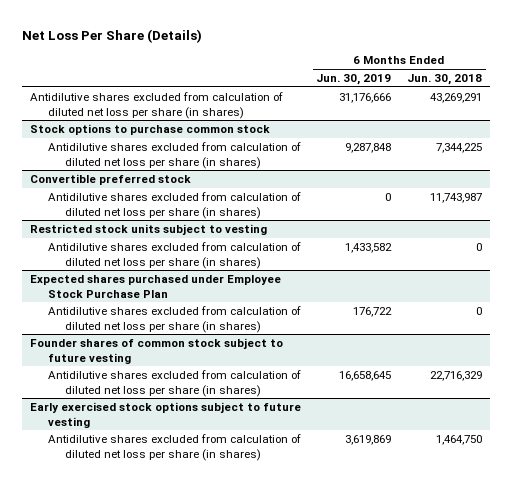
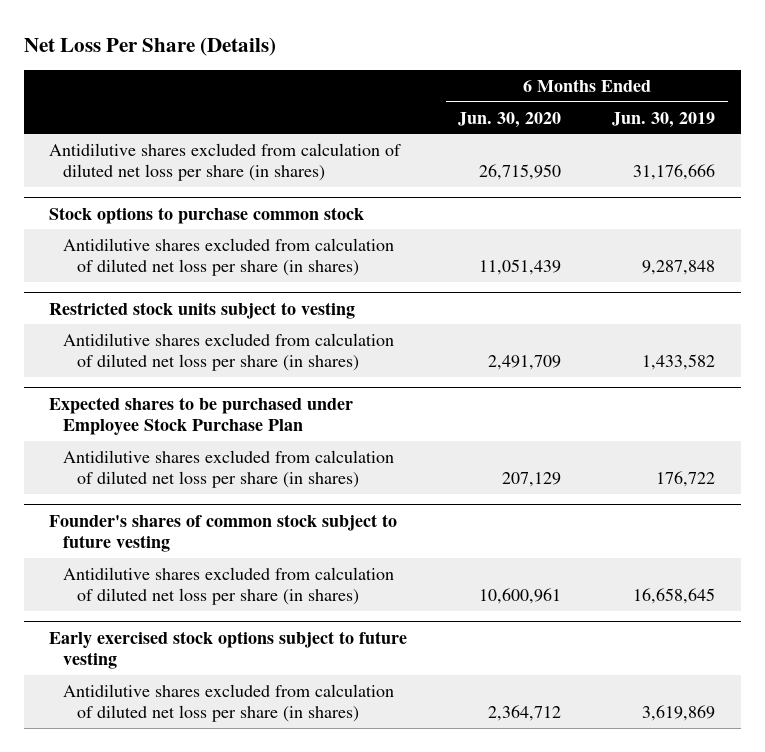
- | 6 Months Ended Jun. 30, 2019 | 6 Months Ended Jun. 30, 2018
+ | 6 Months Ended Jun. 30, 2020 | 6 Months Ended Jun. 30, 2019
- Convertible preferred stock
- Antidilutive shares excluded from calculation of diluted net loss per share (in shares) | 0 | 11,743,987
- Expected shares purchased under Employee Stock Purchase Plan
+ Expected shares to be purchased under Employee Stock Purchase Plan
- Founder shares of common stock subject to future vesting
+ Founder's shares of common stock subject to future vesting

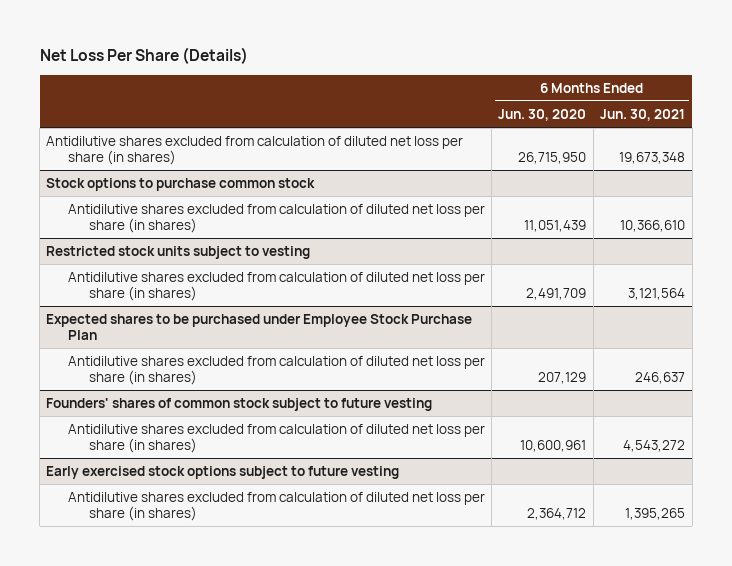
- | 6 Months Ended Jun. 30, 2020 | 6 Months Ended Jun. 30, 2019
+ | 6 Months Ended Jun. 30, 2020 | 6 Months Ended Jun. 30, 2021
- Founder's shares of common stock subject to future vesting
+ Founders' shares of common stock subject to future vesting

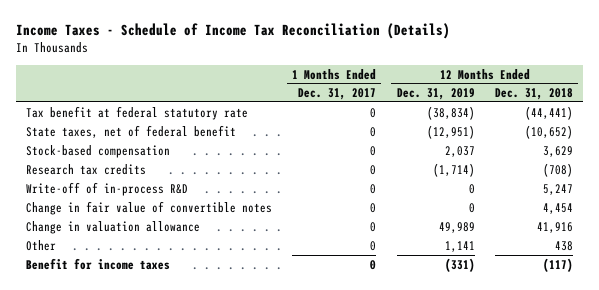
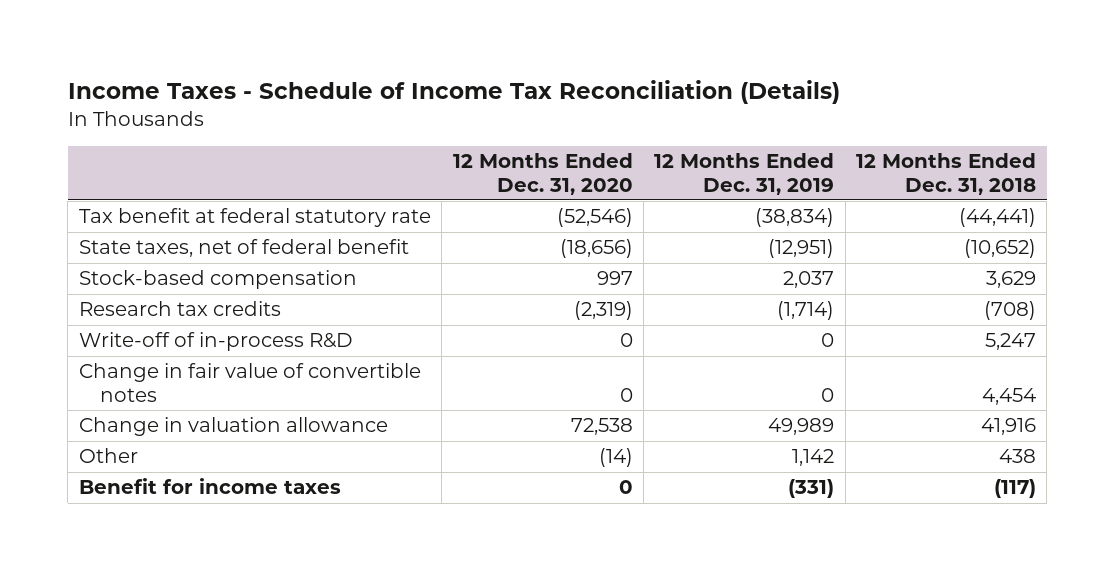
- | 1 Months Ended Dec. 31, 2017 | 12 Months Ended Dec. 31, 2019 | 12 Months Ended Dec. 31, 2018
+ | 12 Months Ended Dec. 31, 2020 | 12 Months Ended Dec. 31, 2019 | 12 Months Ended Dec. 31, 2018
- Other | 0 | 1,141 | 438
+ Other | (14) | 1,142 | 438

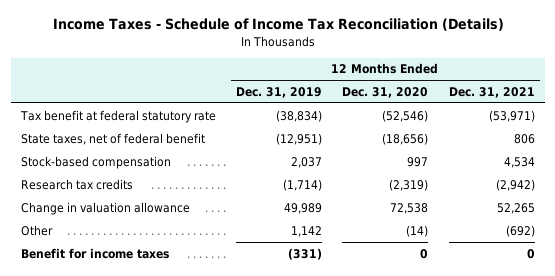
- | 12 Months Ended Dec. 31, 2020 | 12 Months Ended Dec. 31, 2019 | 12 Months Ended Dec. 31, 2018
+ | 12 Months Ended Dec. 31, 2019 | 12 Months Ended Dec. 31, 2020 | 12 Months Ended Dec. 31, 2021
- Write-off of in-process R&D | 0 | 0 | 5,247
- Change in fair value of convertible notes | 0 | 0 | 4,454

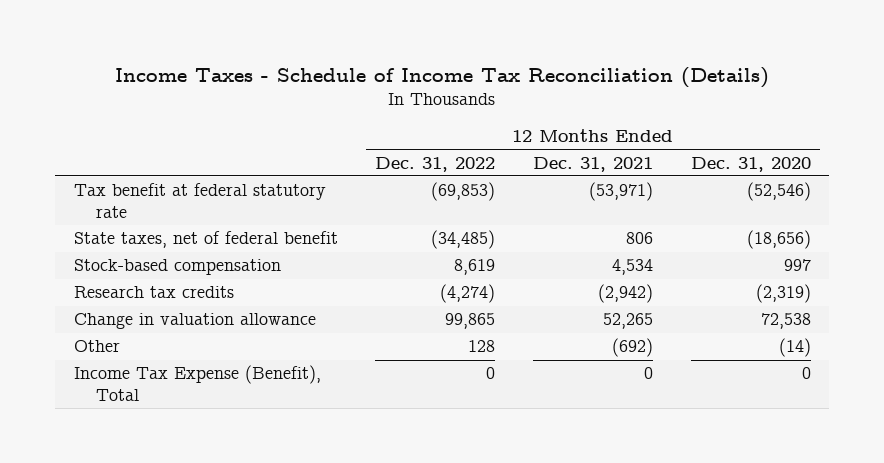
- | 12 Months Ended Dec. 31, 2019 | 12 Months Ended Dec. 31, 2020 | 12 Months Ended Dec. 31, 2021
+ | 12 Months Ended Dec. 31, 2022 | 12 Months Ended Dec. 31, 2021 | 12 Months Ended Dec. 31, 2020
- Benefit for income taxes | (331) | 0 | 0
+ Income Tax Expense (Benefit), Total | 0 | 0 | 0

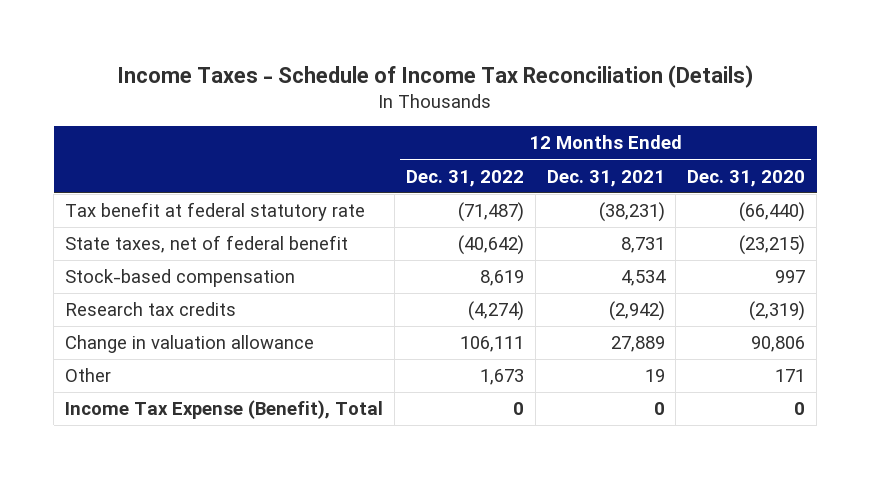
- Tax benefit at federal statutory rate | (69,853) | (53,971) | (52,546)
- State taxes, net of federal benefit | (34,485) | 806 | (18,656)
+ Tax benefit at federal statutory rate | (71,487) | (38,231) | (66,440)
+ State taxes, net of federal benefit | (40,642) | 8,731 | (23,215)
- Change in valuation allowance | 99,865 | 52,265 | 72,538
- Other | 128 | (692) | (14)
+ Change in valuation allowance | 106,111 | 27,889 | 90,806
+ Other | 1,673 | 19 | 171

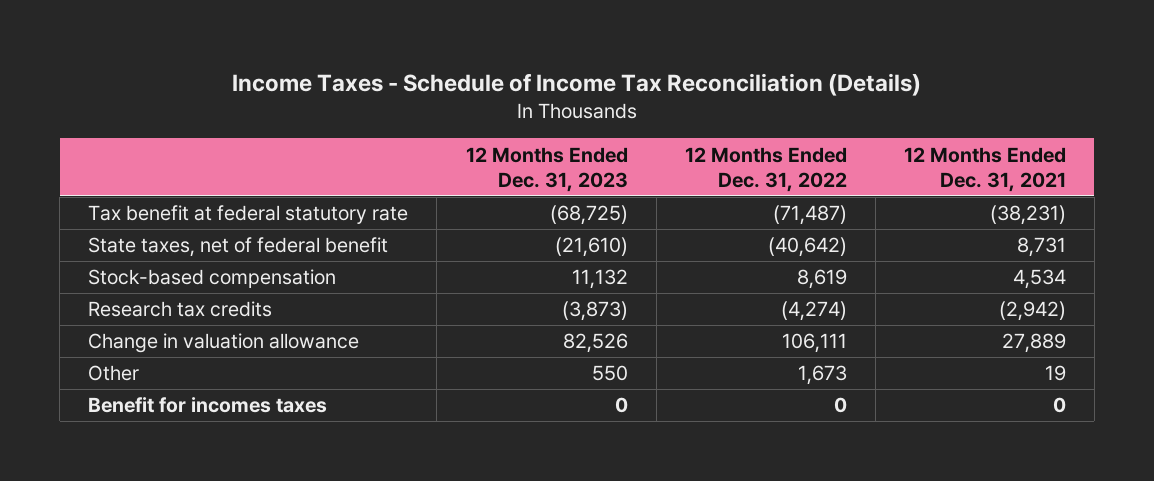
- | 12 Months Ended Dec. 31, 2022 | 12 Months Ended Dec. 31, 2021 | 12 Months Ended Dec. 31, 2020
+ | 12 Months Ended Dec. 31, 2023 | 12 Months Ended Dec. 31, 2022 | 12 Months Ended Dec. 31, 2021
- Income Tax Expense (Benefit), Total | 0 | 0 | 0
+ Benefit for incomes taxes | 0 | 0 | 0

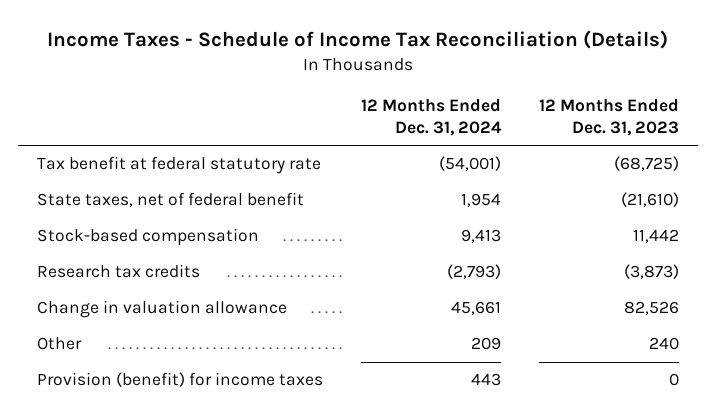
- | 12 Months Ended Dec. 31, 2023 | 12 Months Ended Dec. 31, 2022 | 12 Months Ended Dec. 31, 2021
+ | 12 Months Ended Dec. 31, 2024 | 12 Months Ended Dec. 31, 2023
- Stock-based compensation | 11,132 | 8,619 | 4,534
+ Stock-based compensation | 9,413 | 11,442
- Other | 550 | 1,673 | 19
- Benefit for incomes taxes | 0 | 0 | 0
+ Other | 209 | 240
+ Provision (benefit) for income taxes | 443 | 0

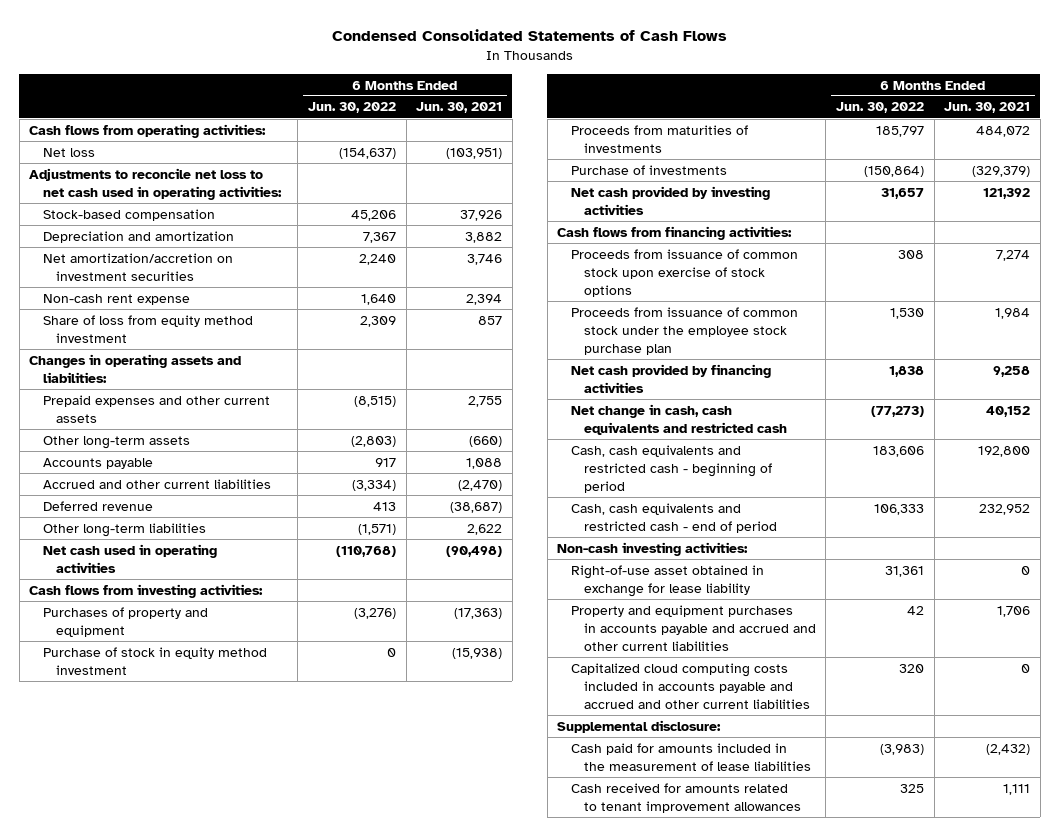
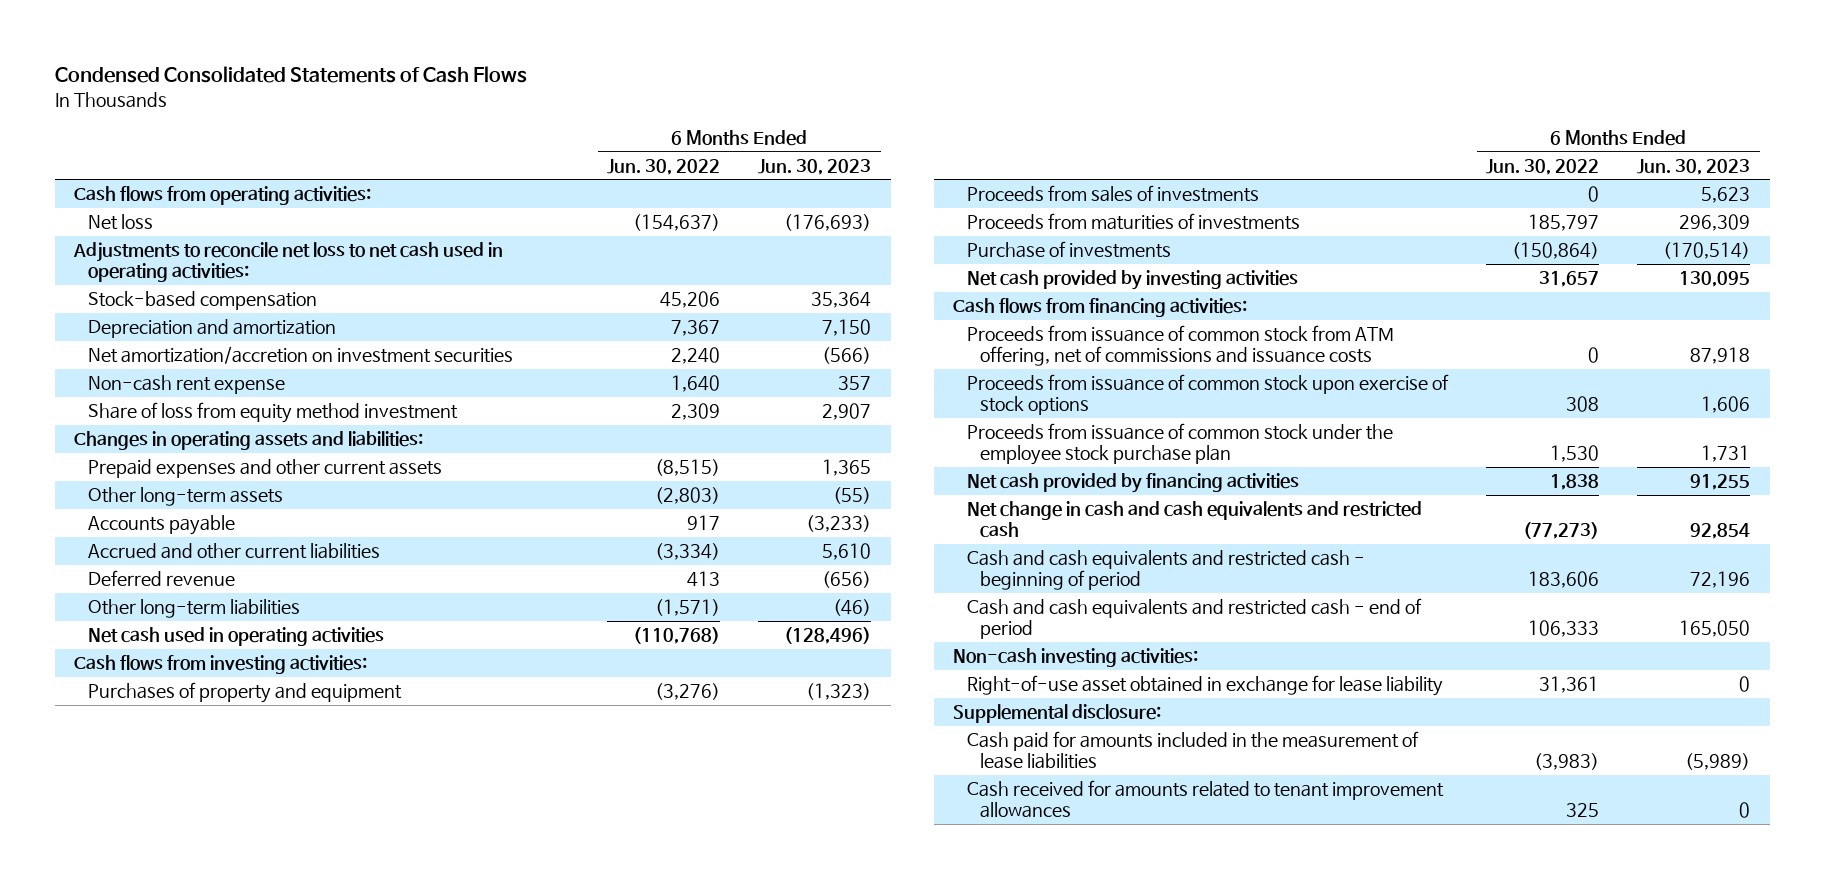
- | 6 Months Ended Jun. 30, 2022 | 6 Months Ended Jun. 30, 2021
+ | 6 Months Ended Jun. 30, 2022 | 6 Months Ended Jun. 30, 2023
- Purchase of stock in equity method investment | 0 | (15,938)
+ Proceeds from sales of investments | 0 | 5,623
+ Proceeds from issuance of common stock from ATM offering, net of commissions and issuance costs | 0 | 87,918
- Net change in cash, cash equivalents and restricted cash | (77,273) | 40,152
- Cash, cash equivalents and restricted cash - beginning of period | 183,606 | 192,800
- Cash, cash equivalents and restricted cash - end of period | 106,333 | 232,952
+ Net change in cash and cash equivalents and restricted cash | (77,273) | 92,854
+ Cash and cash equivalents and restricted cash - beginning of period | 183,606 | 72,196
+ Cash and cash equivalents and restricted cash - end of period | 106,333 | 165,050
- Property and equipment purchases in accounts payable and accrued and other current liabilities | 42 | 1,706
- Capitalized cloud computing costs included in accounts payable and accrued and other current liabilities | 320 | 0

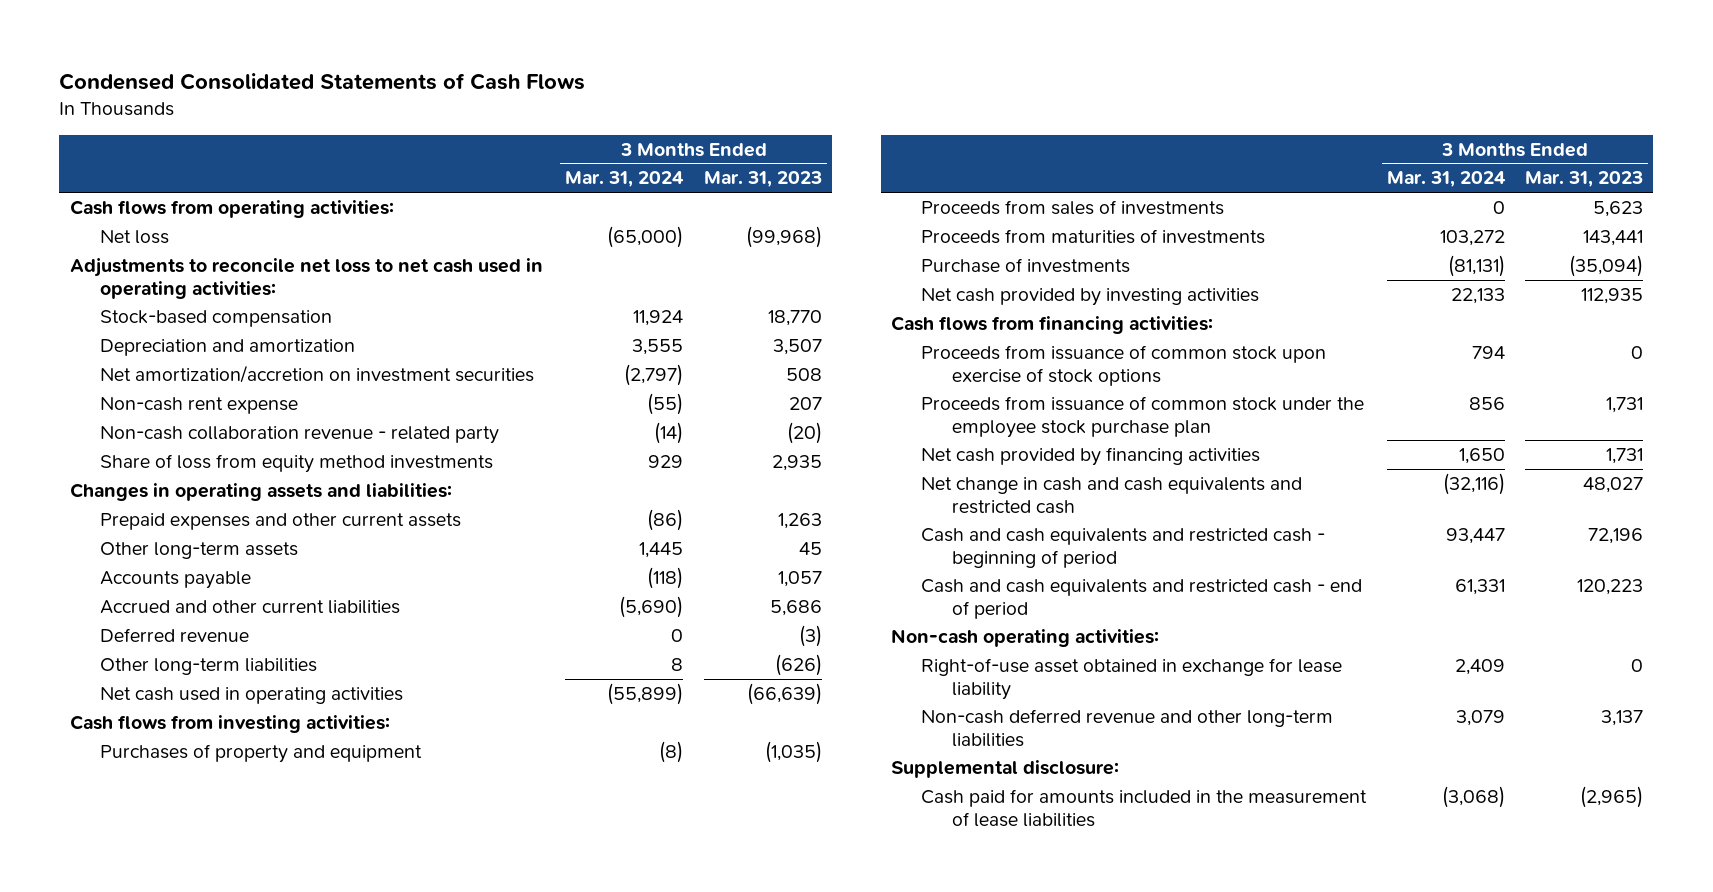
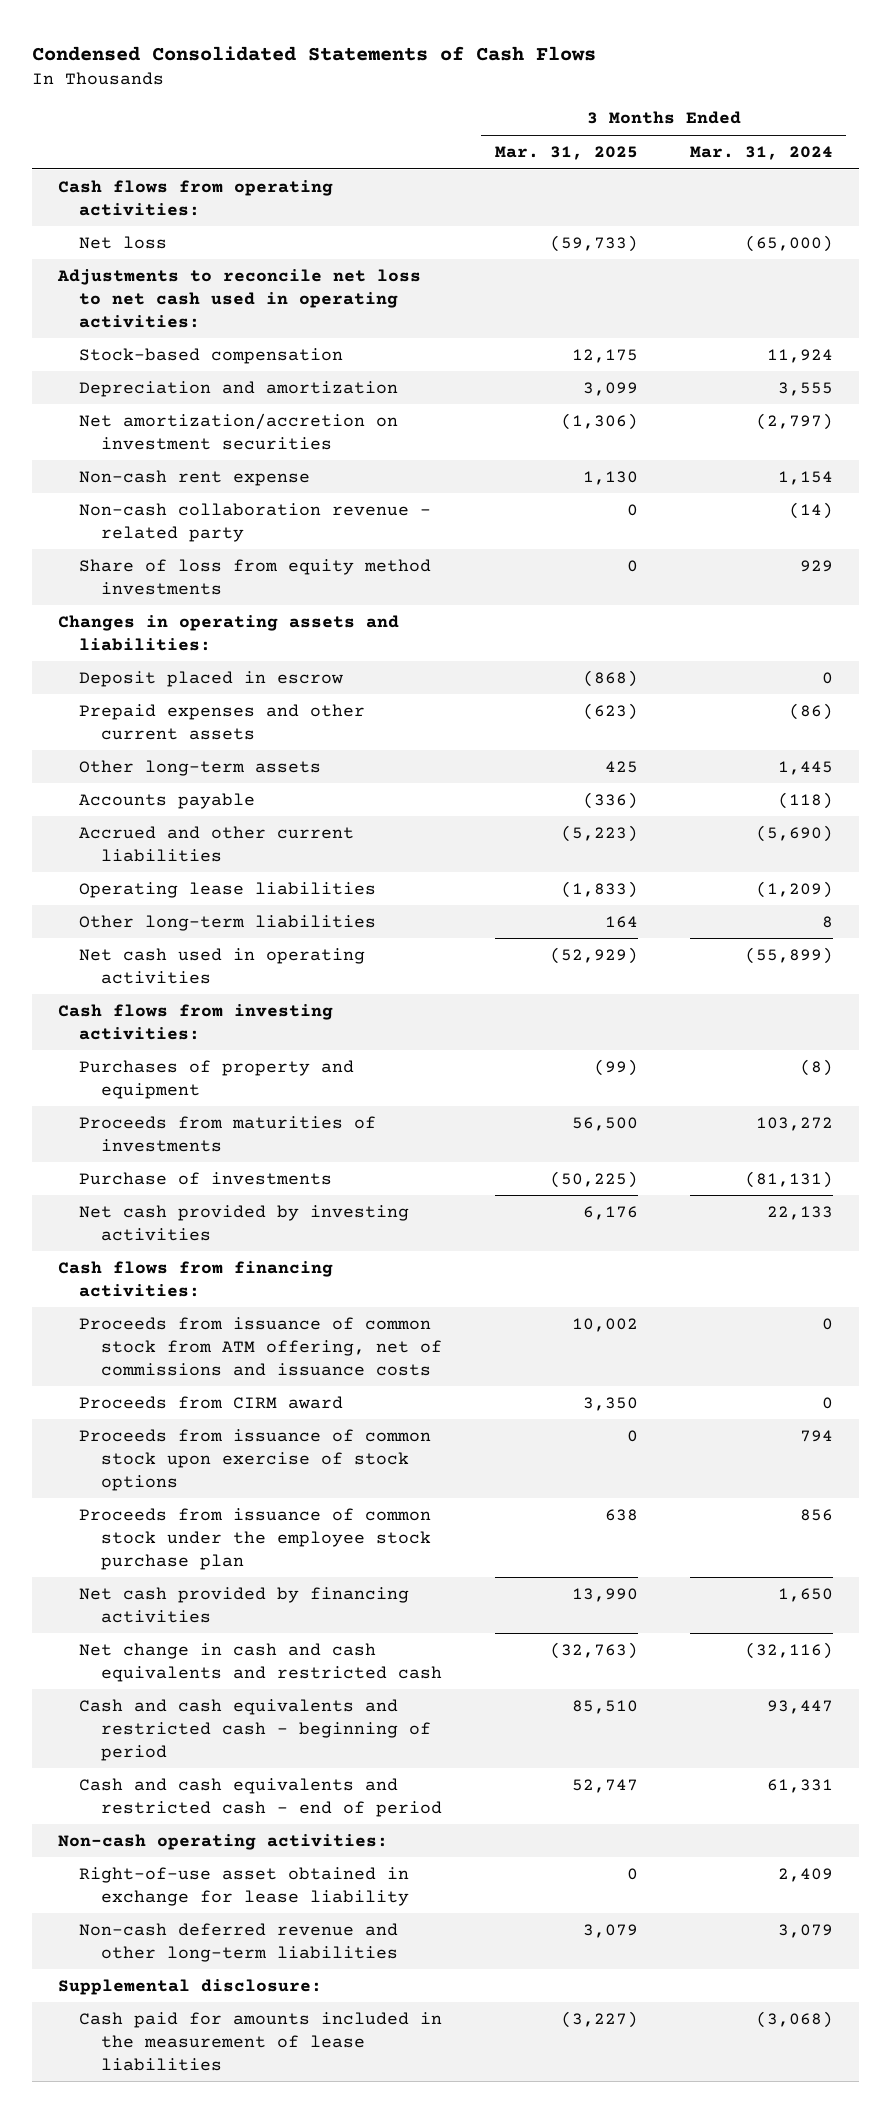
- | 3 Months Ended Mar. 31, 2024 | 3 Months Ended Mar. 31, 2023
+ | 3 Months Ended Mar. 31, 2025 | 3 Months Ended Mar. 31, 2024
- Non-cash rent expense | (55) | 207
+ Non-cash rent expense | 1,130 | 1,154
+ Deposit placed in escrow | (868) | 0
- Deferred revenue | 0 | (3)
+ Operating lease liabilities | (1,833) | (1,209)
- Proceeds from sales of investments | 0 | 5,623
+ Proceeds from issuance of common stock from ATM offering, net of commissions and issuance costs | 10,002 | 0
+ Proceeds from CIRM award | 3,350 | 0

